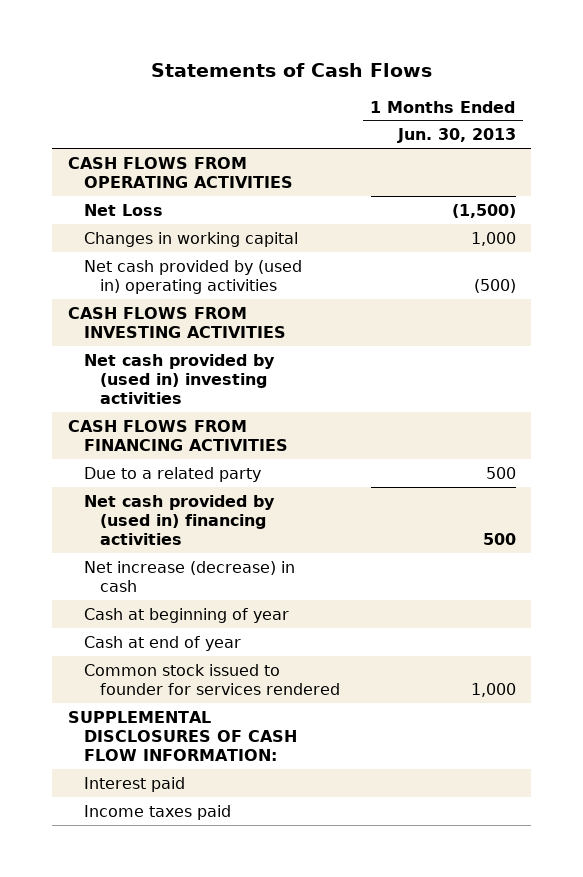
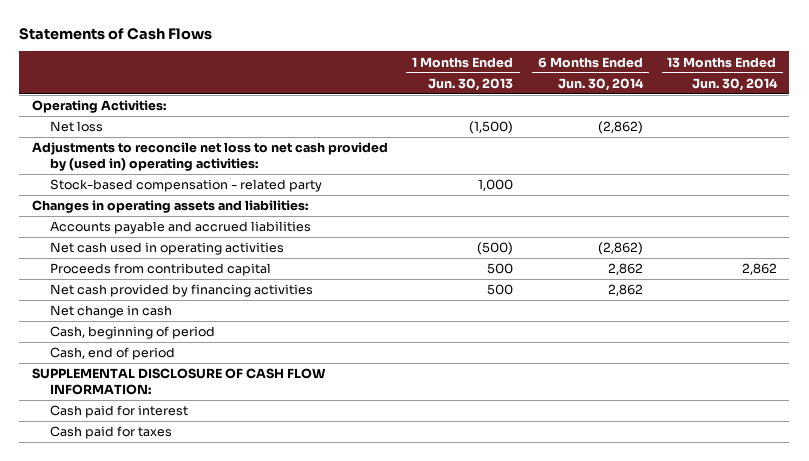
- | 1 Months Ended Jun. 30, 2013
+ | 1 Months Ended Jun. 30, 2013 | 6 Months Ended Jun. 30, 2014 | 13 Months Ended Jun. 30, 2014
- CASH FLOWS FROM OPERATING ACTIVITIES
- Net Loss | (1,500)
- Changes in working capital | 1,000
- Net cash provided by (used in) operating activities | (500)
- CASH FLOWS FROM INVESTING ACTIVITIES
- Net cash provided by (used in) investing activities
- CASH FLOWS FROM FINANCING ACTIVITIES
- Due to a related party | 500
- Net cash provided by (used in) financing activities | 500
- Net increase (decrease) in cash
- Cash at beginning of year
- Cash at end of year
- Common stock issued to founder for services rendered | 1,000
- SUPPLEMENTAL DISCLOSURES OF CASH FLOW INFORMATION:
- Interest paid
- Income taxes paid
+ Operating Activities:
+ Net loss | (1,500) | (2,862) |
+ Adjustments to reconcile net loss to net cash provided by (used in) operating activities:
+ Stock-based compensation - related party | 1,000 | |
+ Changes in operating assets and liabilities:
+ Accounts payable and accrued liabilities
+ Net cash used in operating activities | (500) | (2,862) |
+ Proceeds from contributed capital | 500 | 2,862 | 2,862
+ Net cash provided by financing activities | 500 | 2,862 |
+ Net change in cash
+ Cash, beginning of period
+ Cash, end of period
+ SUPPLEMENTAL DISCLOSURE OF CASH FLOW INFORMATION:
+ Cash paid for interest
+ Cash paid for taxes

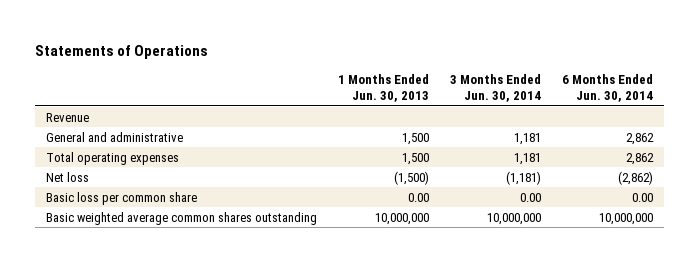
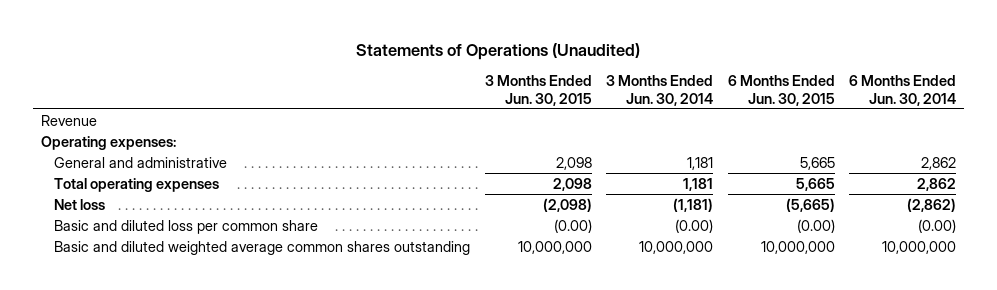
- Statements of Operations
+ Statements of Operations (Unaudited)
- | 1 Months Ended Jun. 30, 2013 | 3 Months Ended Jun. 30, 2014 | 6 Months Ended Jun. 30, 2014
+ | 3 Months Ended Jun. 30, 2015 | 3 Months Ended Jun. 30, 2014 | 6 Months Ended Jun. 30, 2015 | 6 Months Ended Jun. 30, 2014
+ Operating expenses:
- Basic loss per common share | 0.00 | 0.00 | 0.00
- Basic weighted average common shares outstanding | 10,000,000 | 10,000,000 | 10,000,000
+ Basic and diluted loss per common share | (0.00) | (0.00) | (0.00) | (0.00)
+ Basic and diluted weighted average common shares outstanding | 10,000,000 | 10,000,000 | 10,000,000 | 10,000,000

